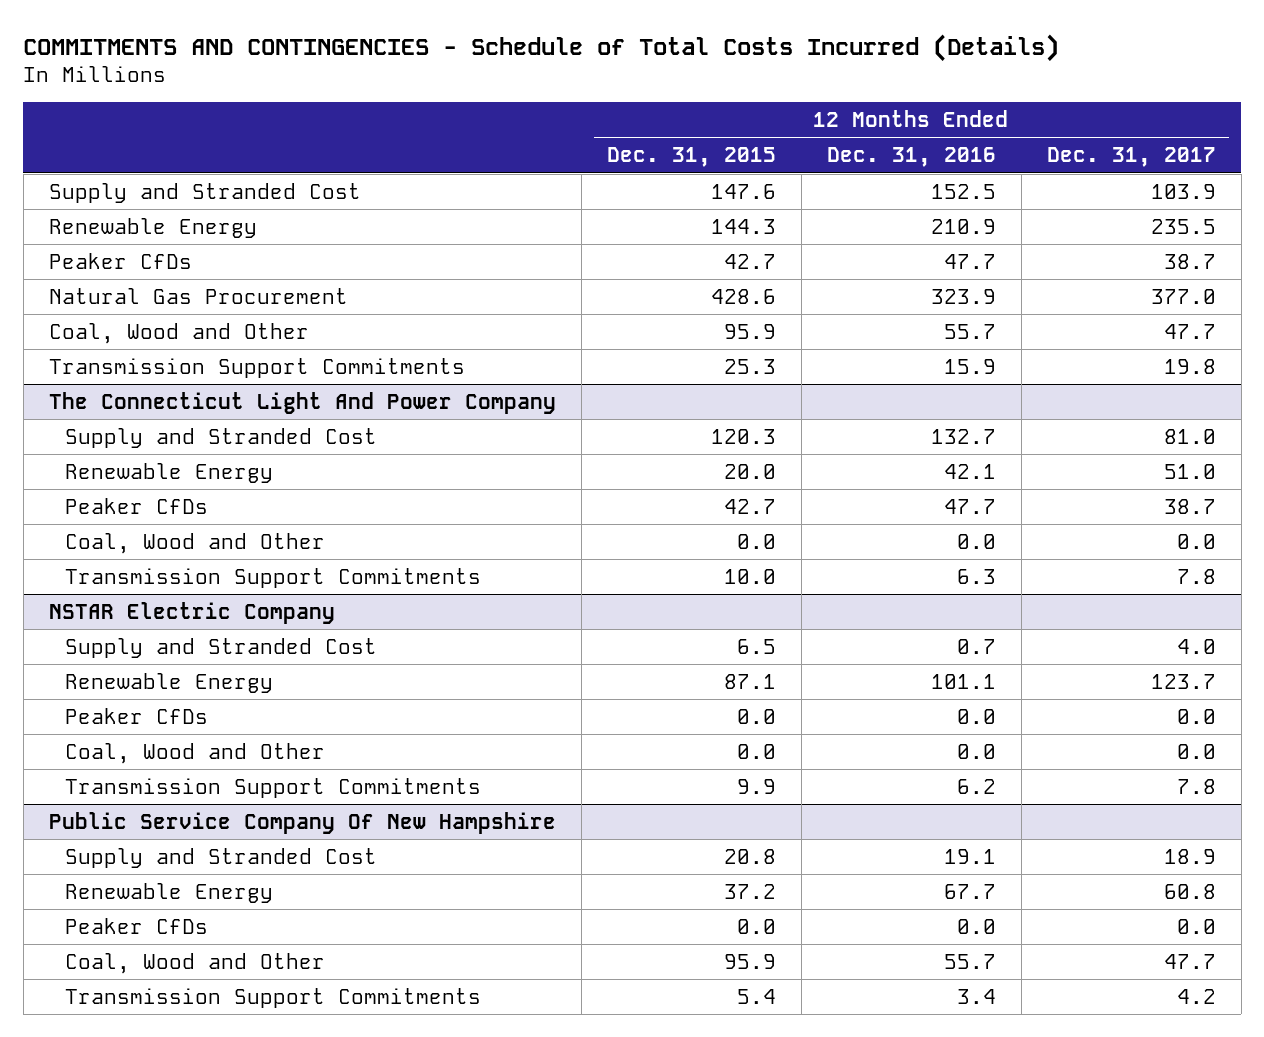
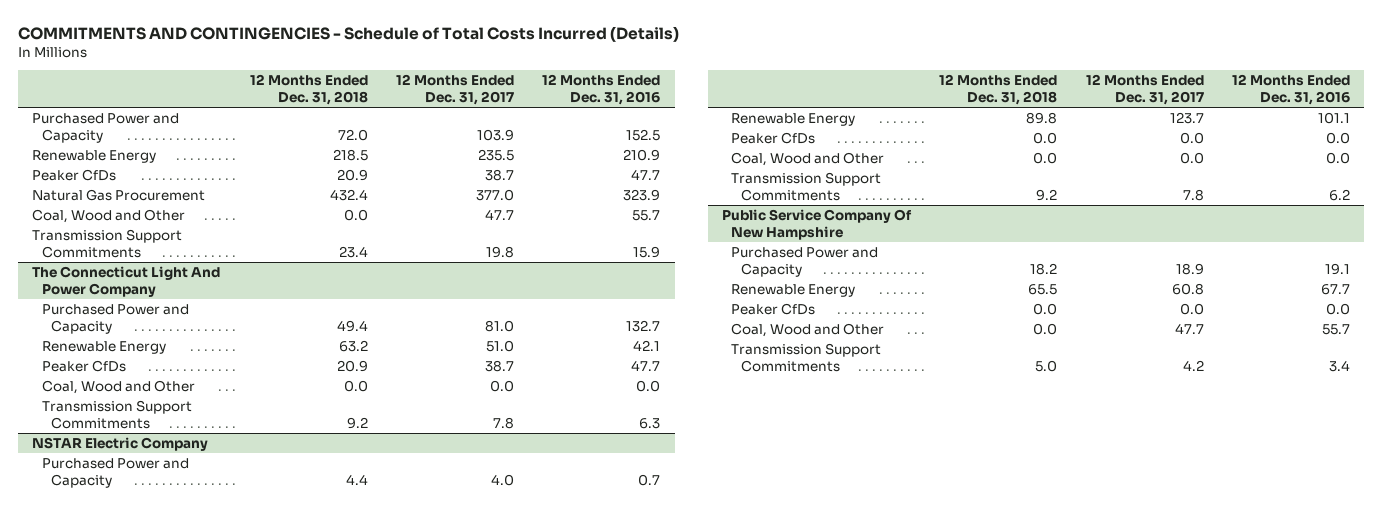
- | 12 Months Ended Dec. 31, 2015 | 12 Months Ended Dec. 31, 2016 | 12 Months Ended Dec. 31, 2017
+ | 12 Months Ended Dec. 31, 2018 | 12 Months Ended Dec. 31, 2017 | 12 Months Ended Dec. 31, 2016
- Supply and Stranded Cost | 147.6 | 152.5 | 103.9
+ Purchased Power and Capacity | 72.0 | 103.9 | 152.5
@ The Connecticut Light And Power Company
- Supply and Stranded Cost | 120.3 | 132.7 | 81.0
+ Purchased Power and Capacity | 49.4 | 81.0 | 132.7
@ NSTAR Electric Company
- Supply and Stranded Cost | 6.5 | 0.7 | 4.0
+ Purchased Power and Capacity | 4.4 | 4.0 | 0.7
@ Public Service Company Of New Hampshire
- Supply and Stranded Cost | 20.8 | 19.1 | 18.9
+ Purchased Power and Capacity | 18.2 | 18.9 | 19.1

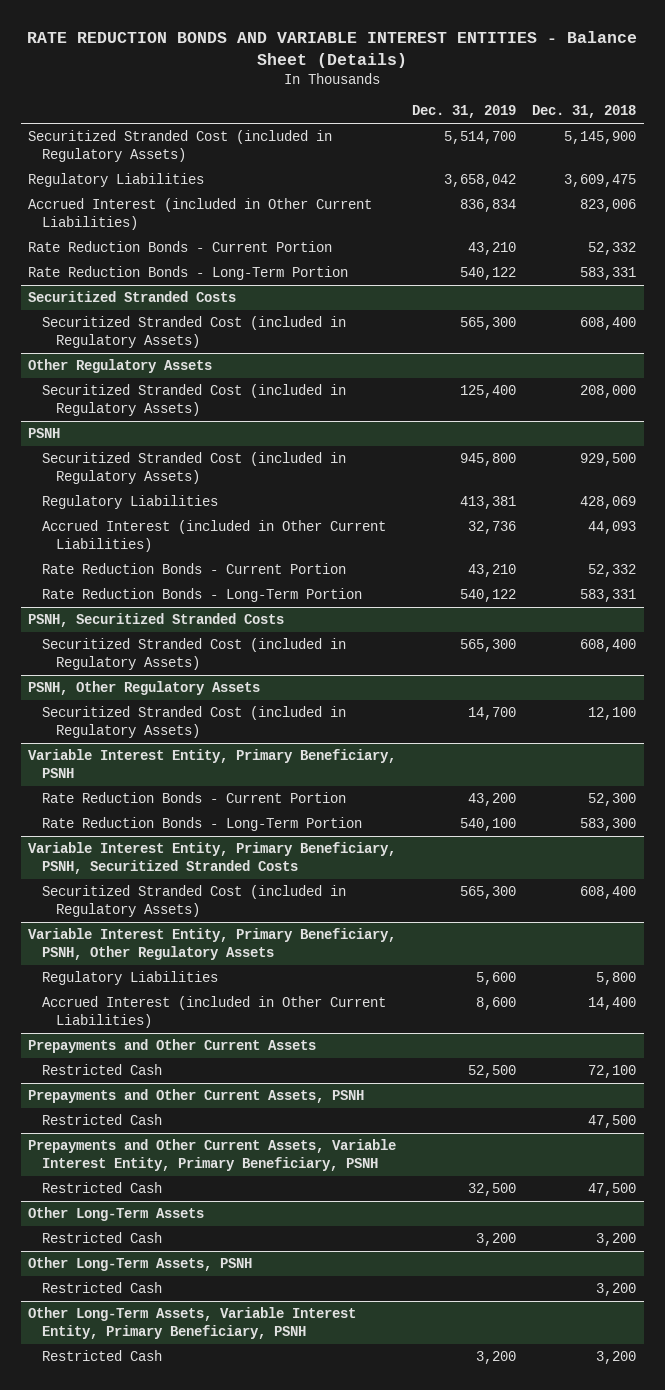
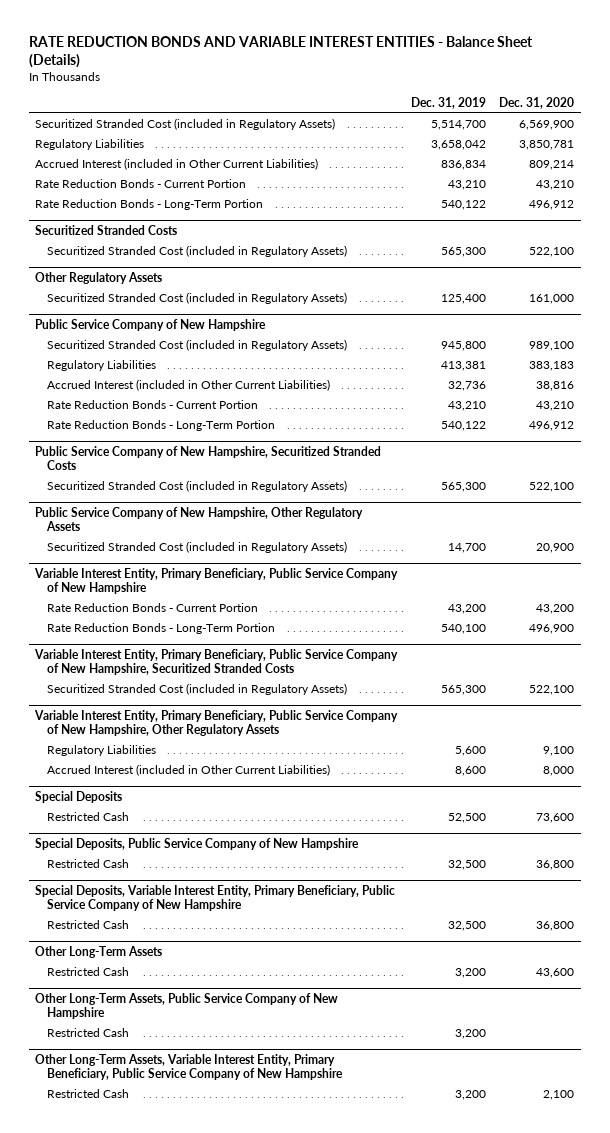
- | Dec. 31, 2019 | Dec. 31, 2018
+ | Dec. 31, 2019 | Dec. 31, 2020
- PSNH
+ Public Service Company of New Hampshire
- PSNH, Securitized Stranded Costs
+ Public Service Company of New Hampshire, Securitized Stranded Costs
- PSNH, Other Regulatory Assets
+ Public Service Company of New Hampshire, Other Regulatory Assets
- Variable Interest Entity, Primary Beneficiary, PSNH
+ Variable Interest Entity, Primary Beneficiary, Public Service Company of New Hampshire
- Variable Interest Entity, Primary Beneficiary, PSNH, Securitized Stranded Costs
+ Variable Interest Entity, Primary Beneficiary, Public Service Company of New Hampshire, Securitized Stranded Costs
- Variable Interest Entity, Primary Beneficiary, PSNH, Other Regulatory Assets
+ Variable Interest Entity, Primary Beneficiary, Public Service Company of New Hampshire, Other Regulatory Assets
- Prepayments and Other Current Assets
+ Special Deposits
- Prepayments and Other Current Assets, PSNH
- Restricted Cash | | 47,500
- Prepayments and Other Current Assets, Variable Interest Entity, Primary Beneficiary, PSNH
+ Special Deposits, Public Service Company of New Hampshire
+ Special Deposits, Variable Interest Entity, Primary Beneficiary, Public Service Company of New Hampshire
+ Restricted Cash | 32,500 | 36,800
- Other Long-Term Assets, PSNH
- Restricted Cash | | 3,200
- Other Long-Term Assets, Variable Interest Entity, Primary Beneficiary, PSNH
+ Other Long-Term Assets, Public Service Company of New Hampshire
+ Other Long-Term Assets, Variable Interest Entity, Primary Beneficiary, Public Service Company of New Hampshire
+ Restricted Cash | 3,200 | 2,100

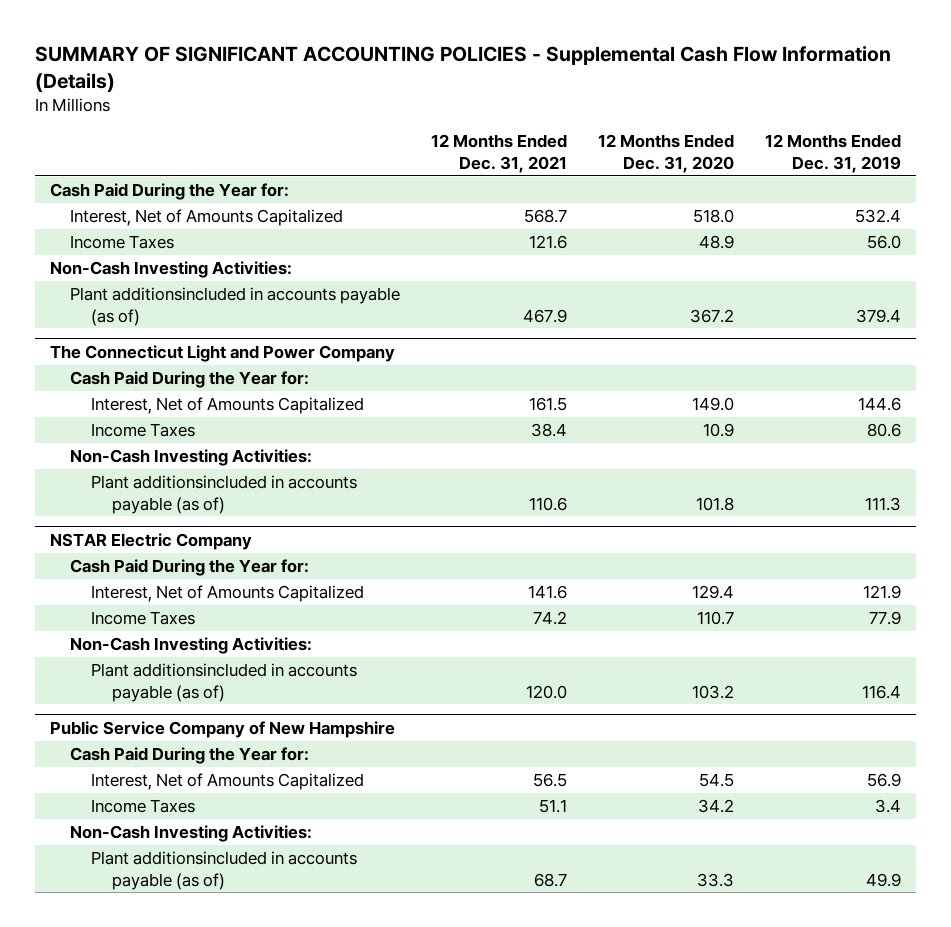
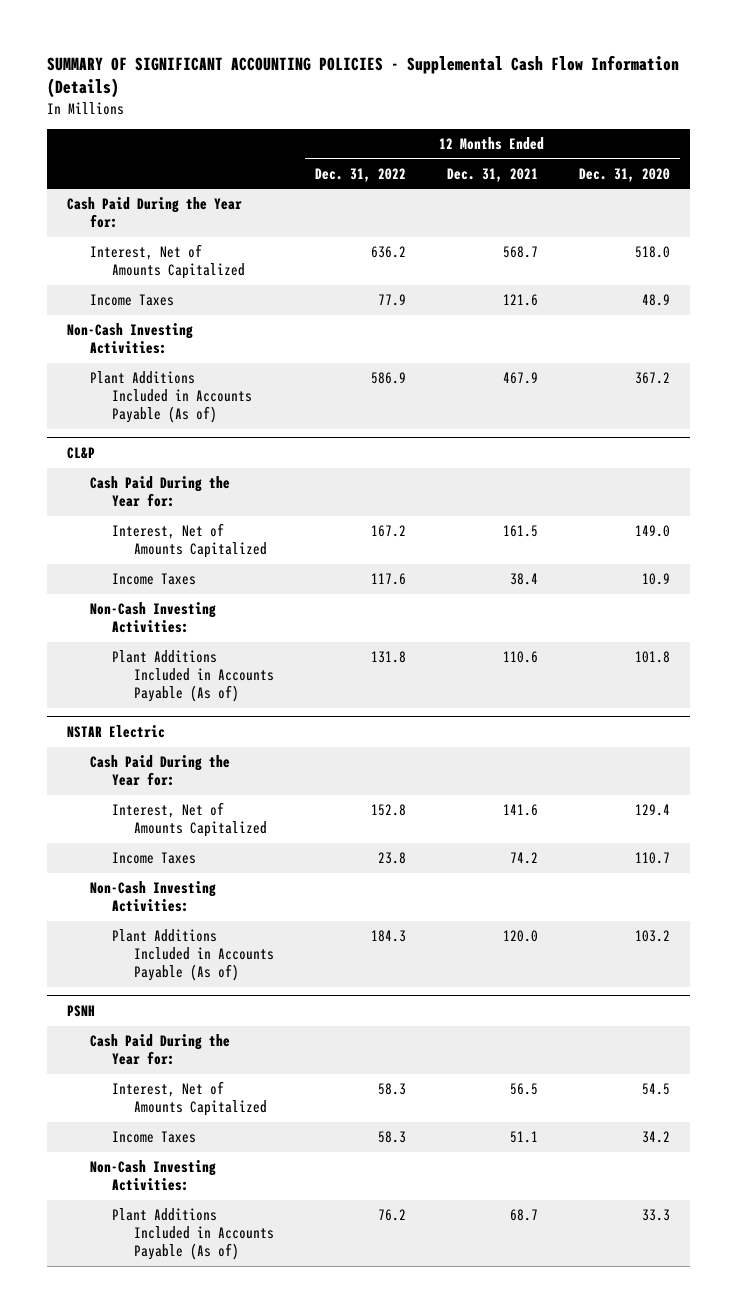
- | 12 Months Ended Dec. 31, 2021 | 12 Months Ended Dec. 31, 2020 | 12 Months Ended Dec. 31, 2019
+ | 12 Months Ended Dec. 31, 2022 | 12 Months Ended Dec. 31, 2021 | 12 Months Ended Dec. 31, 2020
- Plant additionsincluded in accounts payable (as of) | 467.9 | 367.2 | 379.4
- The Connecticut Light and Power Company
+ Plant Additions Included in Accounts Payable (As of) | 586.9 | 467.9 | 367.2
+ CL&P
- Plant additionsincluded in accounts payable (as of) | 110.6 | 101.8 | 111.3
- NSTAR Electric Company
+ Plant Additions Included in Accounts Payable (As of) | 131.8 | 110.6 | 101.8
+ NSTAR Electric
- Plant additionsincluded in accounts payable (as of) | 120.0 | 103.2 | 116.4
- Public Service Company of New Hampshire
+ Plant Additions Included in Accounts Payable (As of) | 184.3 | 120.0 | 103.2
+ PSNH
- Plant additionsincluded in accounts payable (as of) | 68.7 | 33.3 | 49.9
+ Plant Additions Included in Accounts Payable (As of) | 76.2 | 68.7 | 33.3

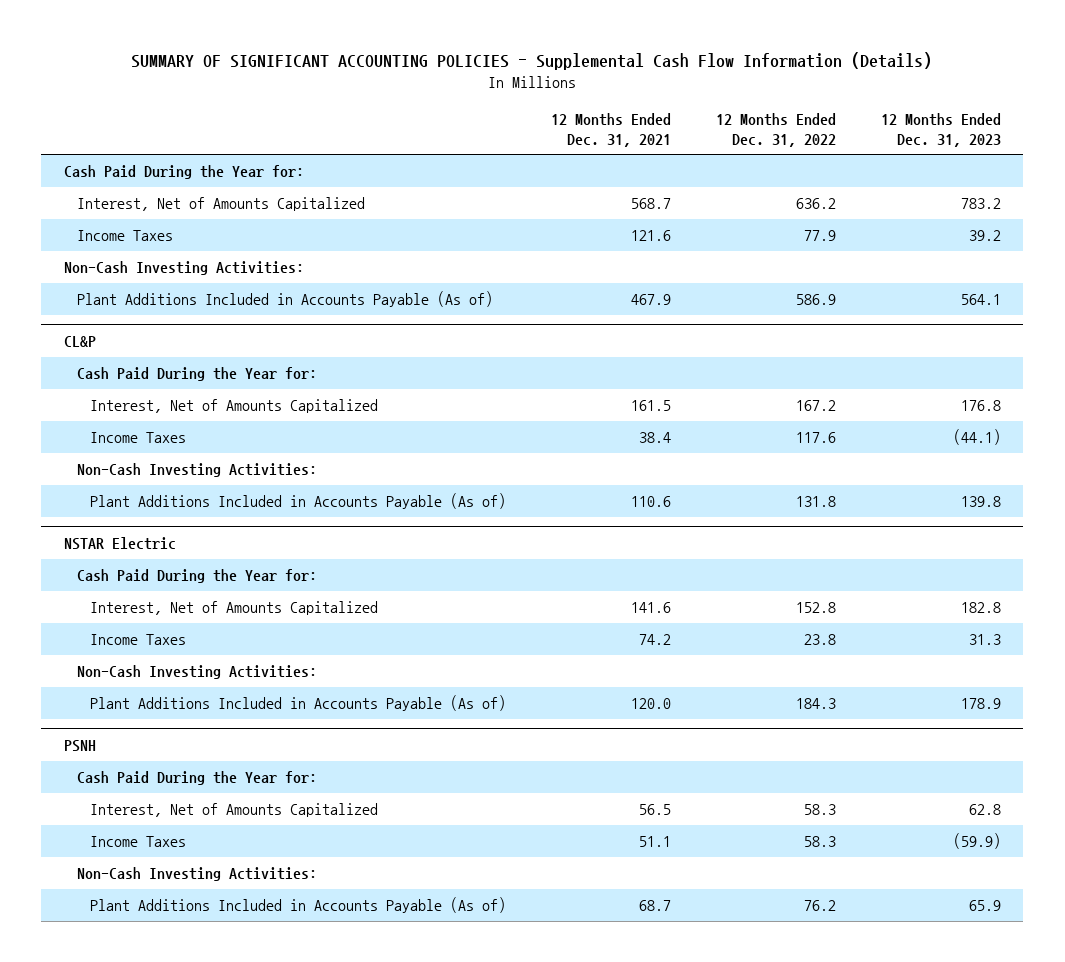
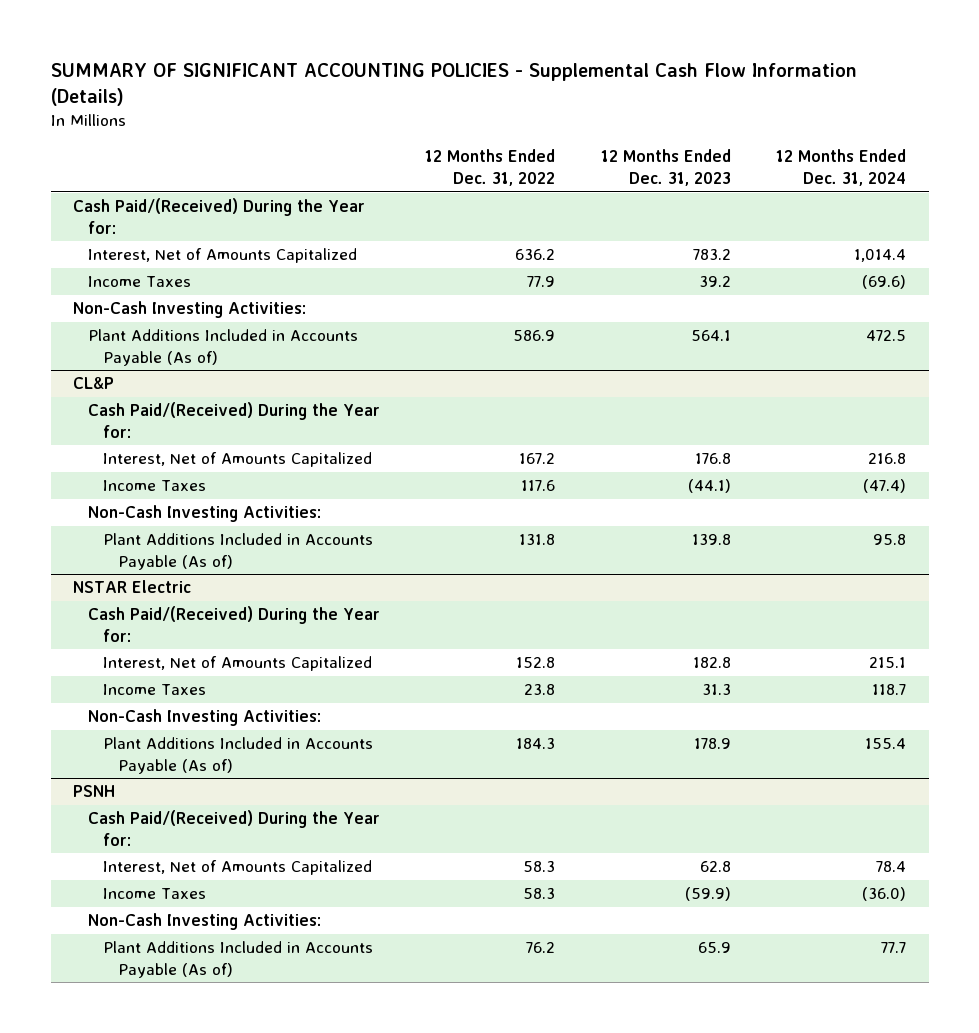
- | 12 Months Ended Dec. 31, 2021 | 12 Months Ended Dec. 31, 2022 | 12 Months Ended Dec. 31, 2023
+ | 12 Months Ended Dec. 31, 2022 | 12 Months Ended Dec. 31, 2023 | 12 Months Ended Dec. 31, 2024
- Cash Paid During the Year for:
+ Cash Paid/(Received) During the Year for:
@ CL&P
- Cash Paid During the Year for:
+ Cash Paid/(Received) During the Year for:
@ NSTAR Electric
- Cash Paid During the Year for:
+ Cash Paid/(Received) During the Year for:
@ PSNH
- Cash Paid During the Year for:
+ Cash Paid/(Received) During the Year for:

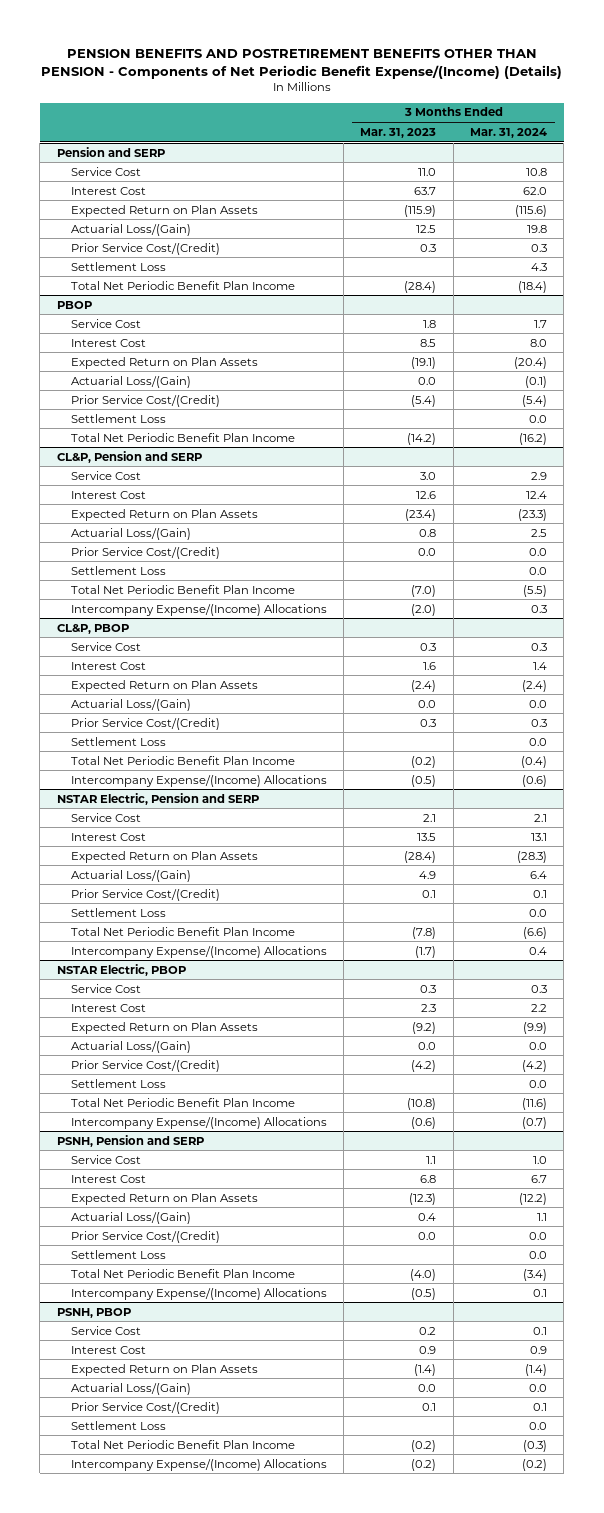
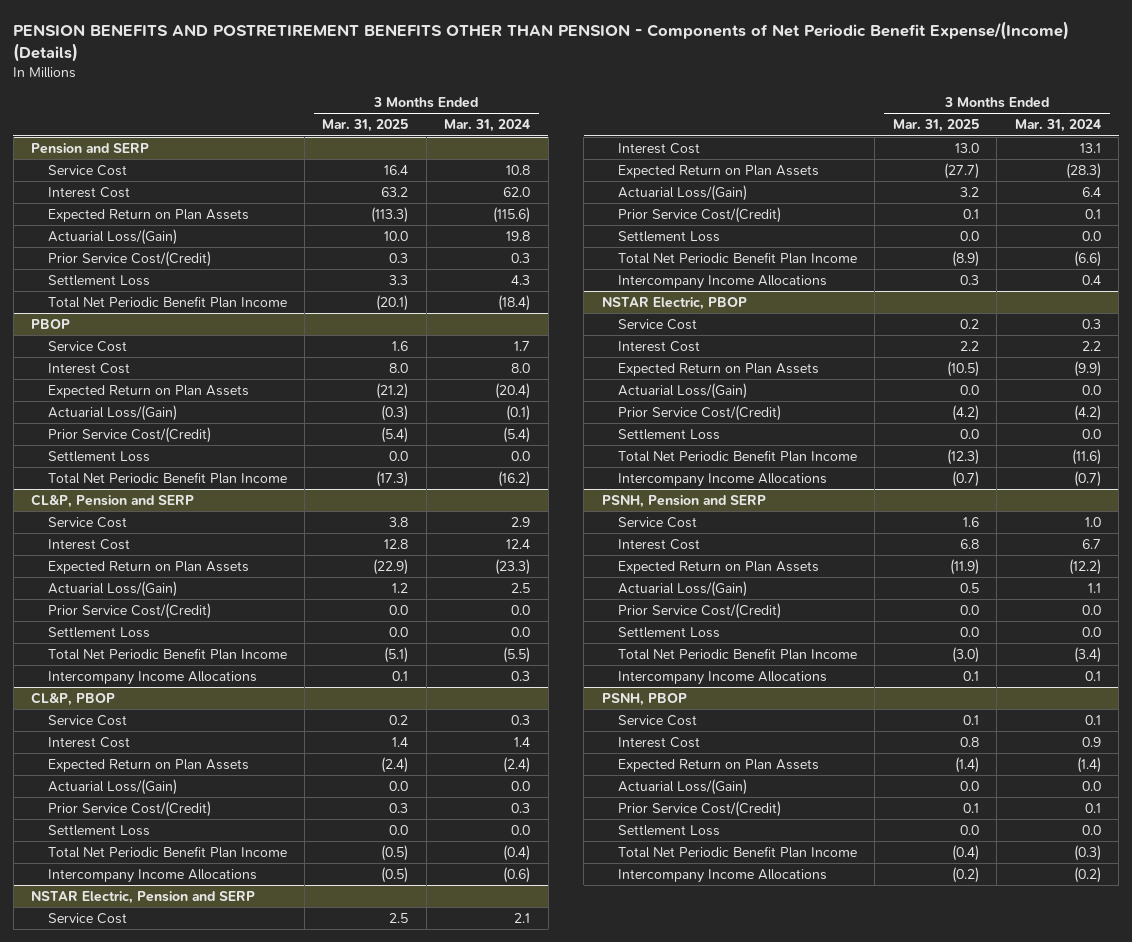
- | 3 Months Ended Mar. 31, 2023 | 3 Months Ended Mar. 31, 2024
+ | 3 Months Ended Mar. 31, 2025 | 3 Months Ended Mar. 31, 2024
@ CL&P, Pension and SERP
- Intercompany Expense/(Income) Allocations | (2.0) | 0.3
+ Intercompany Income Allocations | 0.1 | 0.3
@ CL&P, PBOP
- Intercompany Expense/(Income) Allocations | (0.5) | (0.6)
+ Intercompany Income Allocations | (0.5) | (0.6)
@ NSTAR Electric, Pension and SERP
- Intercompany Expense/(Income) Allocations | (1.7) | 0.4
+ Intercompany Income Allocations | 0.3 | 0.4
@ NSTAR Electric, PBOP
- Intercompany Expense/(Income) Allocations | (0.6) | (0.7)
+ Intercompany Income Allocations | (0.7) | (0.7)
@ PSNH, Pension and SERP
- Intercompany Expense/(Income) Allocations | (0.5) | 0.1
+ Intercompany Income Allocations | 0.1 | 0.1
@ PSNH, PBOP
- Intercompany Expense/(Income) Allocations | (0.2) | (0.2)
+ Intercompany Income Allocations | (0.2) | (0.2)

